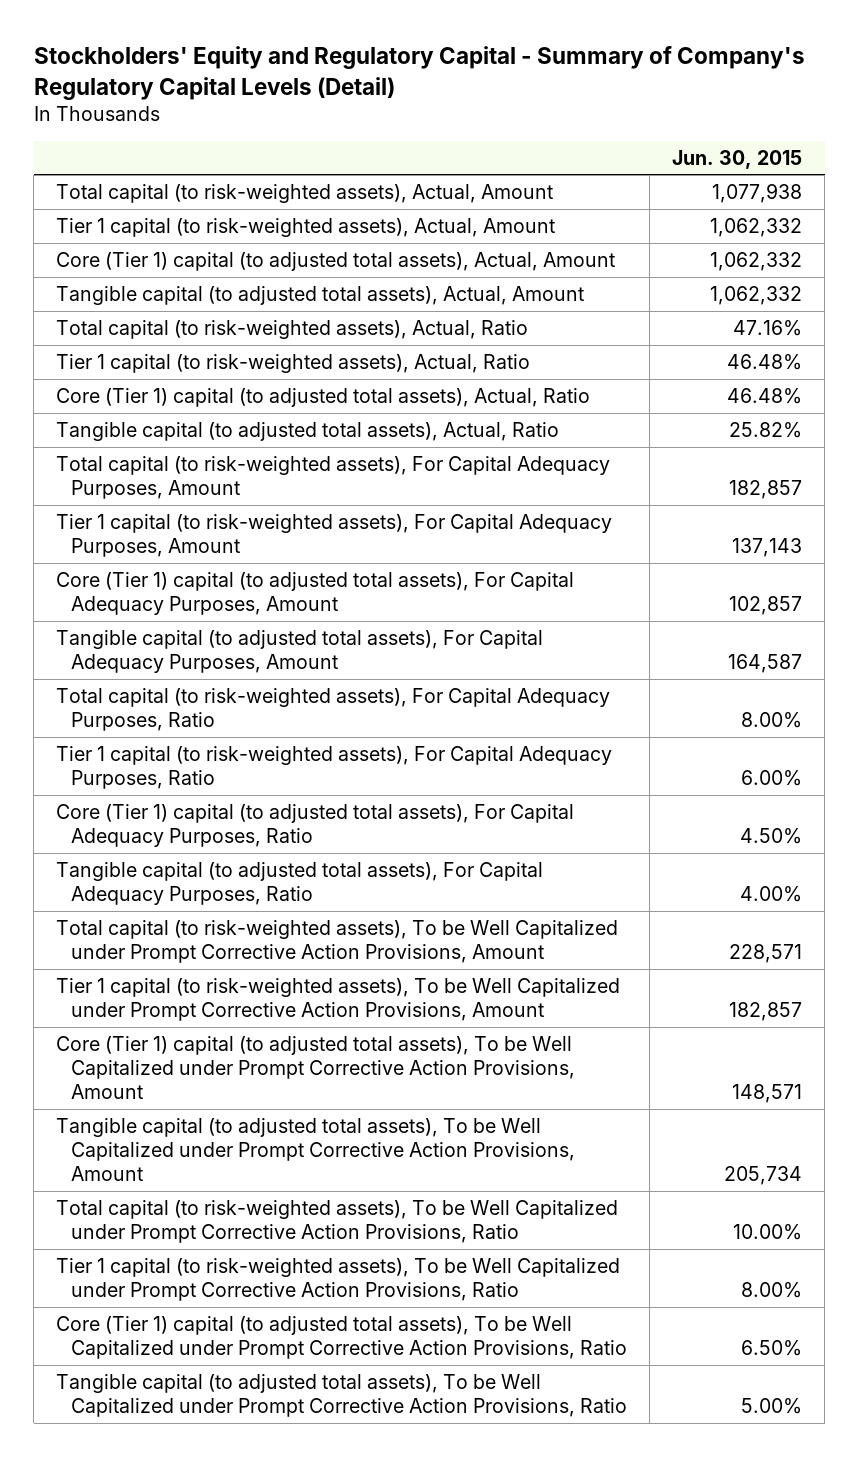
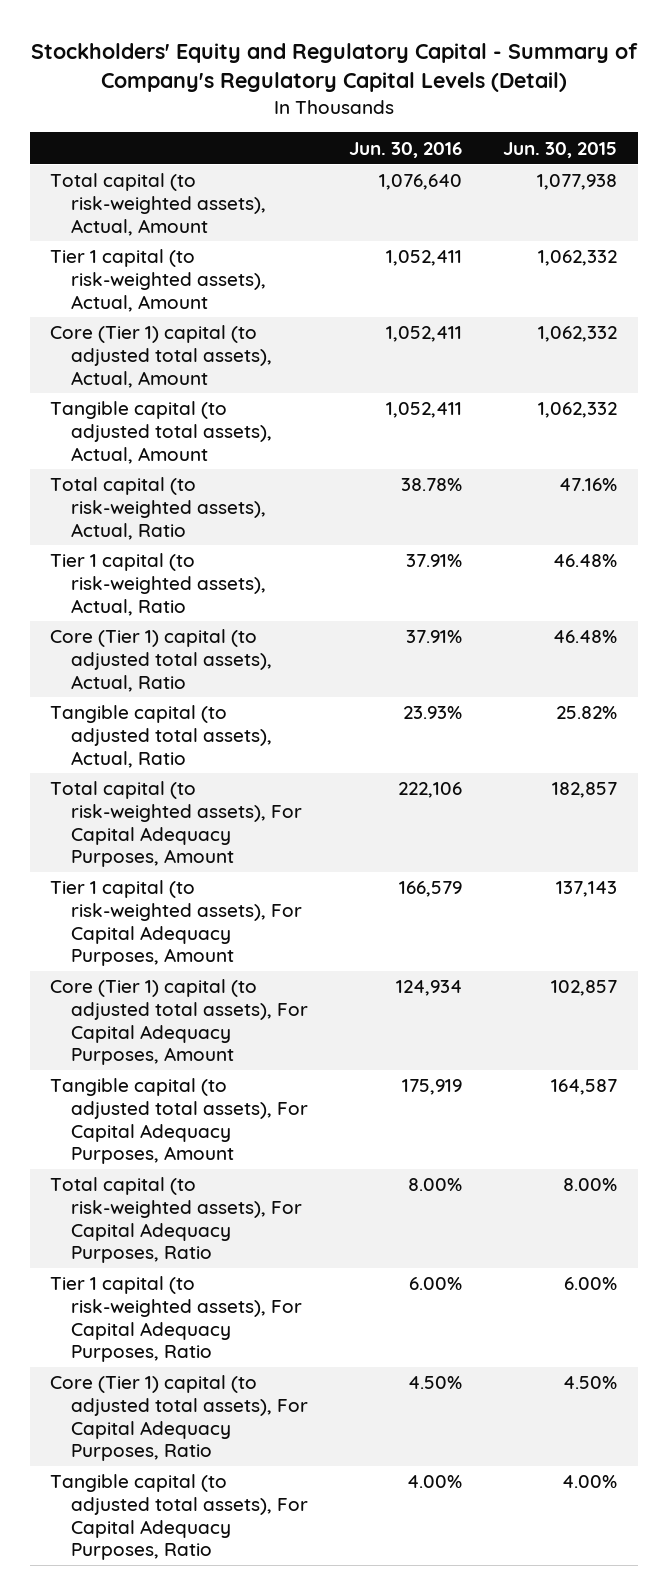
- | Jun. 30, 2015
+ | Jun. 30, 2016 | Jun. 30, 2015
- Total capital (to risk-weighted assets), To be Well Capitalized under Prompt Corrective Action Provisions, Amount | 228,571
- Tier 1 capital (to risk-weighted assets), To be Well Capitalized under Prompt Corrective Action Provisions, Amount | 182,857
- Core (Tier 1) capital (to adjusted total assets), To be Well Capitalized under Prompt Corrective Action Provisions, Amount | 148,571
- Tangible capital (to adjusted total assets), To be Well Capitalized under Prompt Corrective Action Provisions, Amount | 205,734
- Total capital (to risk-weighted assets), To be Well Capitalized under Prompt Corrective Action Provisions, Ratio | 10.00%
- Tier 1 capital (to risk-weighted assets), To be Well Capitalized under Prompt Corrective Action Provisions, Ratio | 8.00%
- Core (Tier 1) capital (to adjusted total assets), To be Well Capitalized under Prompt Corrective Action Provisions, Ratio | 6.50%
- Tangible capital (to adjusted total assets), To be Well Capitalized under Prompt Corrective Action Provisions, Ratio | 5.00%

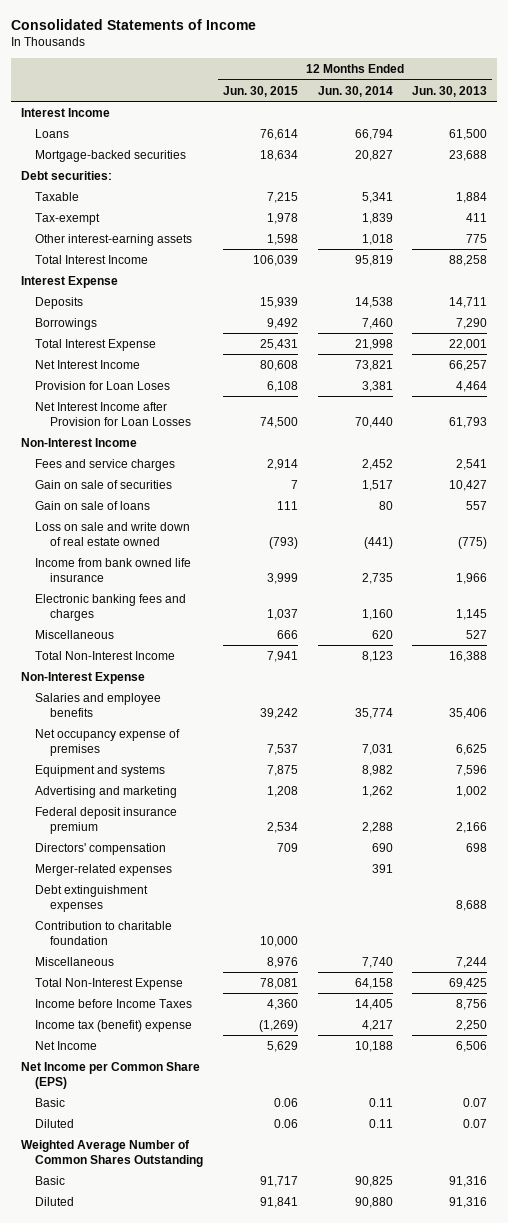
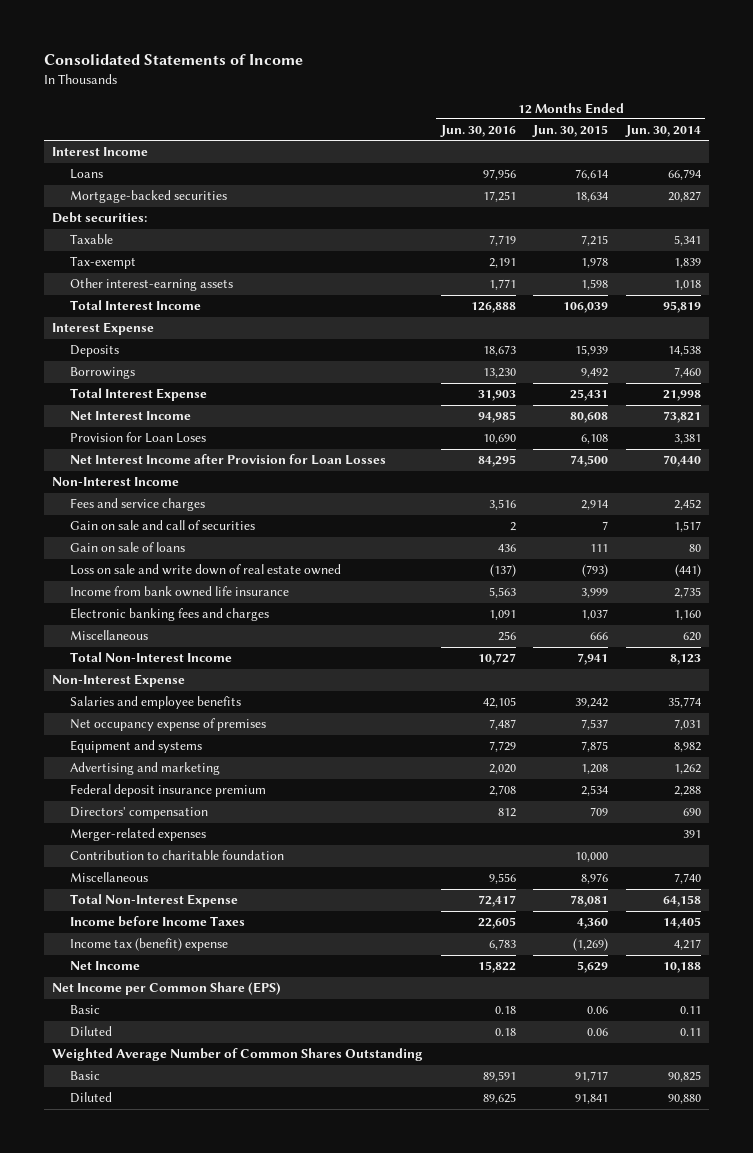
- | 12 Months Ended Jun. 30, 2015 | 12 Months Ended Jun. 30, 2014 | 12 Months Ended Jun. 30, 2013
+ | 12 Months Ended Jun. 30, 2016 | 12 Months Ended Jun. 30, 2015 | 12 Months Ended Jun. 30, 2014
- Gain on sale of securities | 7 | 1,517 | 10,427
+ Gain on sale and call of securities | 2 | 7 | 1,517
- Debt extinguishment expenses | | | 8,688

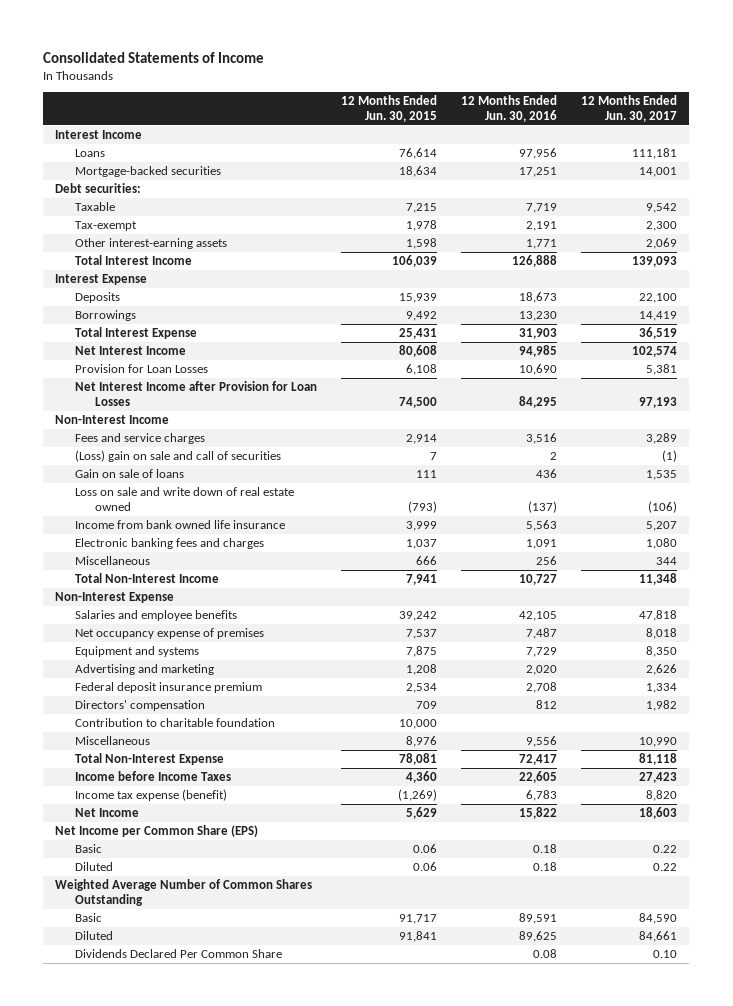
- | 12 Months Ended Jun. 30, 2016 | 12 Months Ended Jun. 30, 2015 | 12 Months Ended Jun. 30, 2014
+ | 12 Months Ended Jun. 30, 2015 | 12 Months Ended Jun. 30, 2016 | 12 Months Ended Jun. 30, 2017
- Provision for Loan Loses | 10,690 | 6,108 | 3,381
+ Provision for Loan Losses | 6,108 | 10,690 | 5,381
- Gain on sale and call of securities | 2 | 7 | 1,517
+ (Loss) gain on sale and call of securities | 7 | 2 | (1)
- Merger-related expenses | | | 391
- Income tax (benefit) expense | 6,783 | (1,269) | 4,217
+ Income tax expense (benefit) | (1,269) | 6,783 | 8,820
+ Dividends Declared Per Common Share | | 0.08 | 0.10

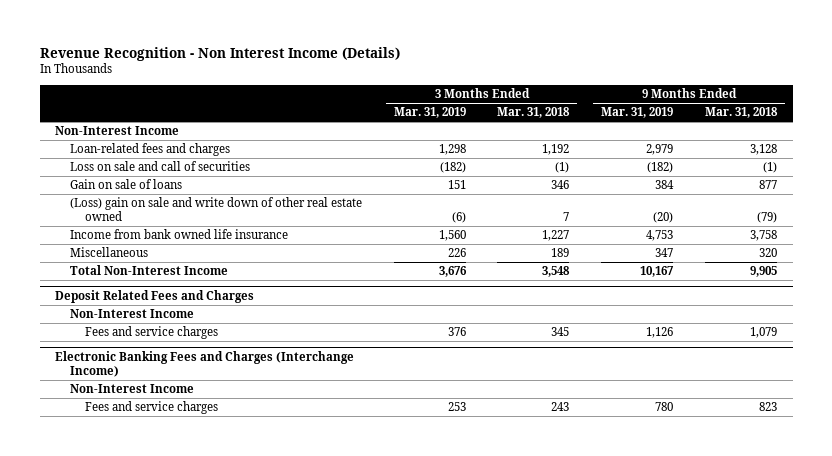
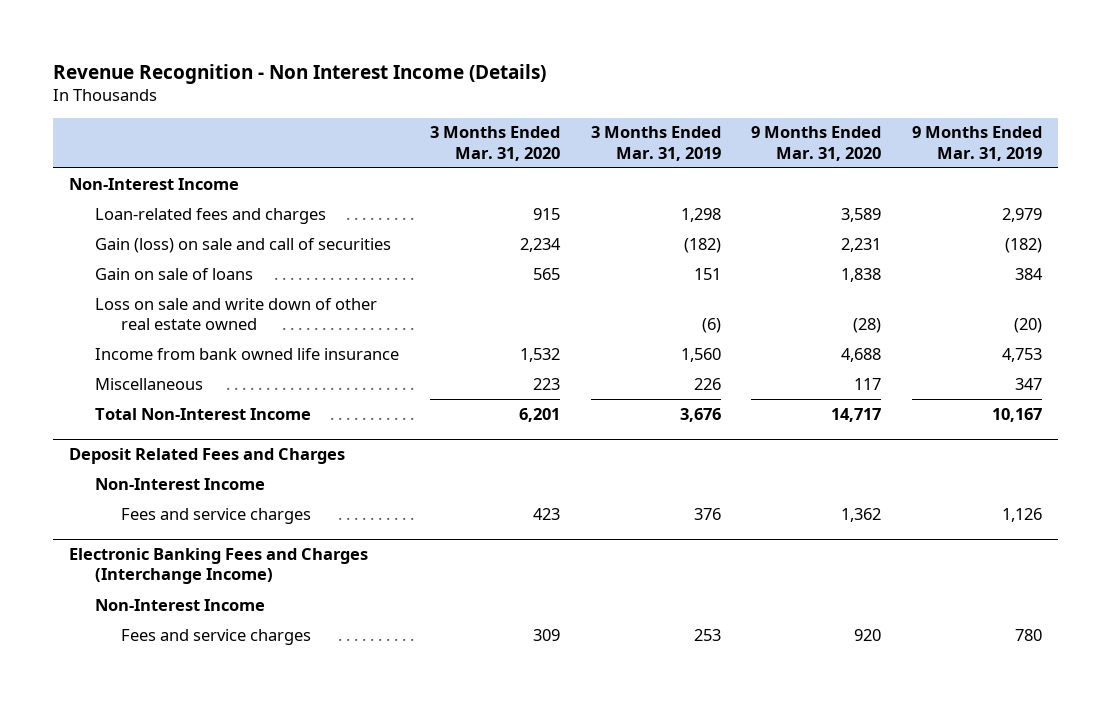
- | 3 Months Ended Mar. 31, 2019 | 3 Months Ended Mar. 31, 2018 | 9 Months Ended Mar. 31, 2019 | 9 Months Ended Mar. 31, 2018
+ | 3 Months Ended Mar. 31, 2020 | 3 Months Ended Mar. 31, 2019 | 9 Months Ended Mar. 31, 2020 | 9 Months Ended Mar. 31, 2019
- Loss on sale and call of securities | (182) | (1) | (182) | (1)
+ Gain (loss) on sale and call of securities | 2,234 | (182) | 2,231 | (182)
- (Loss) gain on sale and write down of other real estate owned | (6) | 7 | (20) | (79)
+ Loss on sale and write down of other real estate owned | | (6) | (28) | (20)

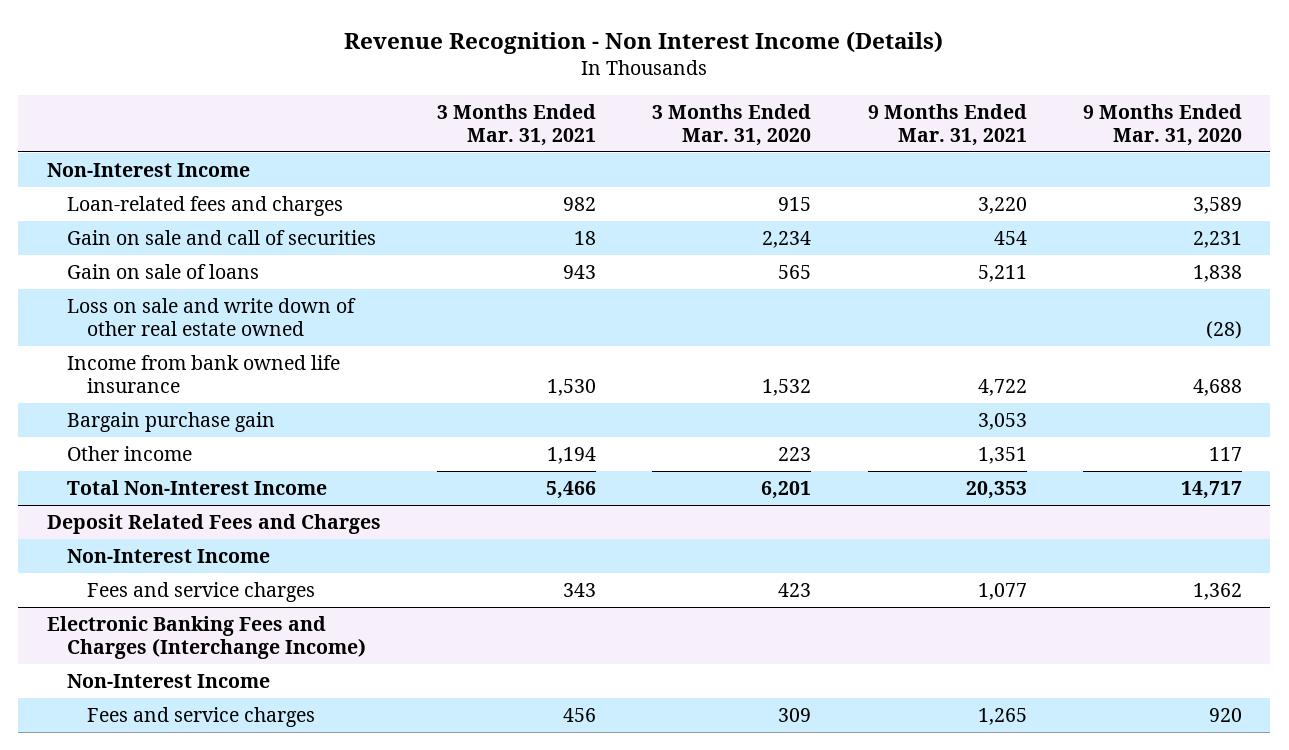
- | 3 Months Ended Mar. 31, 2020 | 3 Months Ended Mar. 31, 2019 | 9 Months Ended Mar. 31, 2020 | 9 Months Ended Mar. 31, 2019
+ | 3 Months Ended Mar. 31, 2021 | 3 Months Ended Mar. 31, 2020 | 9 Months Ended Mar. 31, 2021 | 9 Months Ended Mar. 31, 2020
- Gain (loss) on sale and call of securities | 2,234 | (182) | 2,231 | (182)
+ Gain on sale and call of securities | 18 | 2,234 | 454 | 2,231
- Miscellaneous | 223 | 226 | 117 | 347
+ Bargain purchase gain | | | 3,053 |
+ Other income | 1,194 | 223 | 1,351 | 117

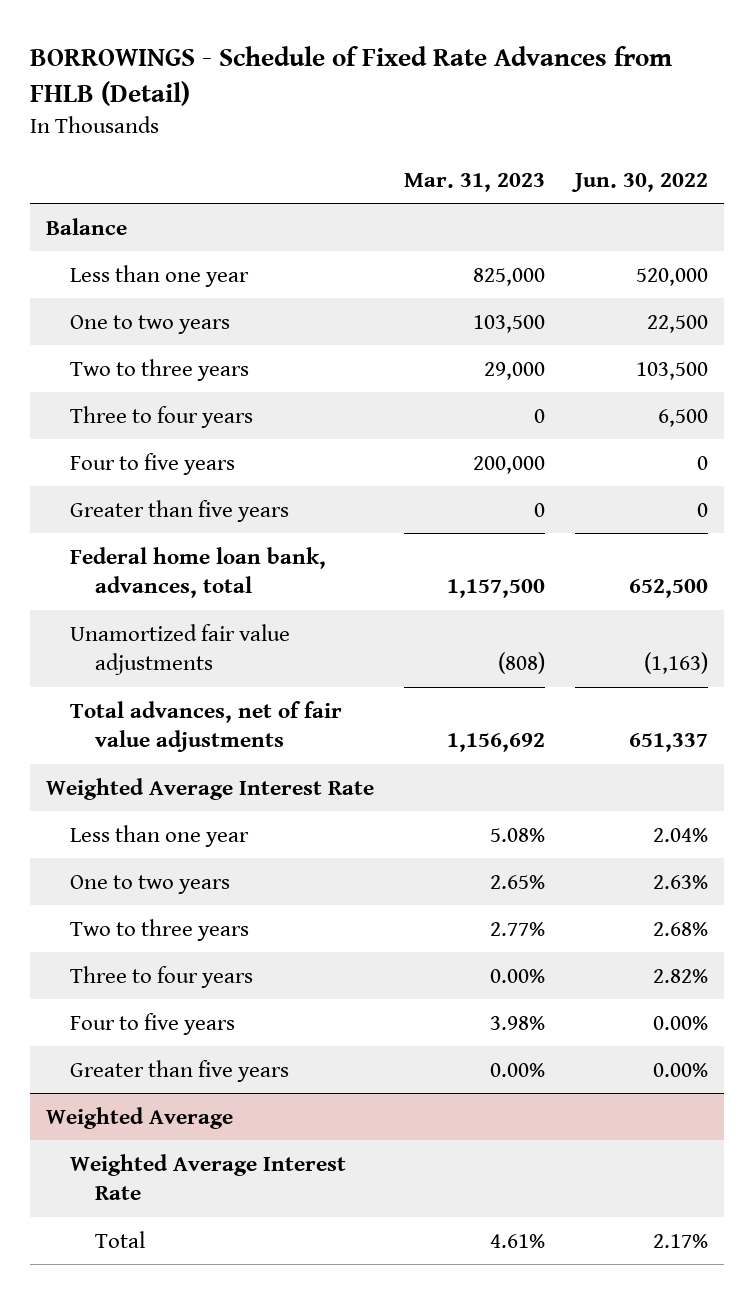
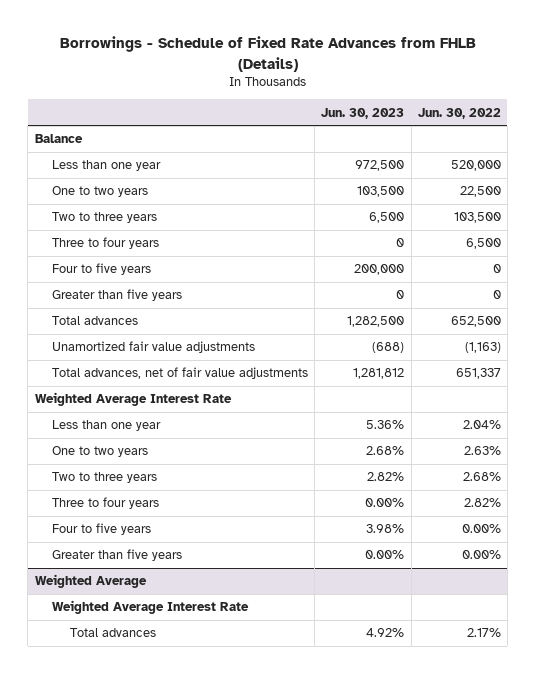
- BORROWINGS - Schedule of Fixed Rate Advances from FHLB (Detail)
+ Borrowings - Schedule of Fixed Rate Advances from FHLB (Details)
- | Mar. 31, 2023 | Jun. 30, 2022
+ | Jun. 30, 2023 | Jun. 30, 2022
- Federal home loan bank, advances, total | 1,157,500 | 652,500
+ Total advances | 1,282,500 | 652,500
@ Weighted Average
- Total | 4.61% | 2.17%
+ Total advances | 4.92% | 2.17%

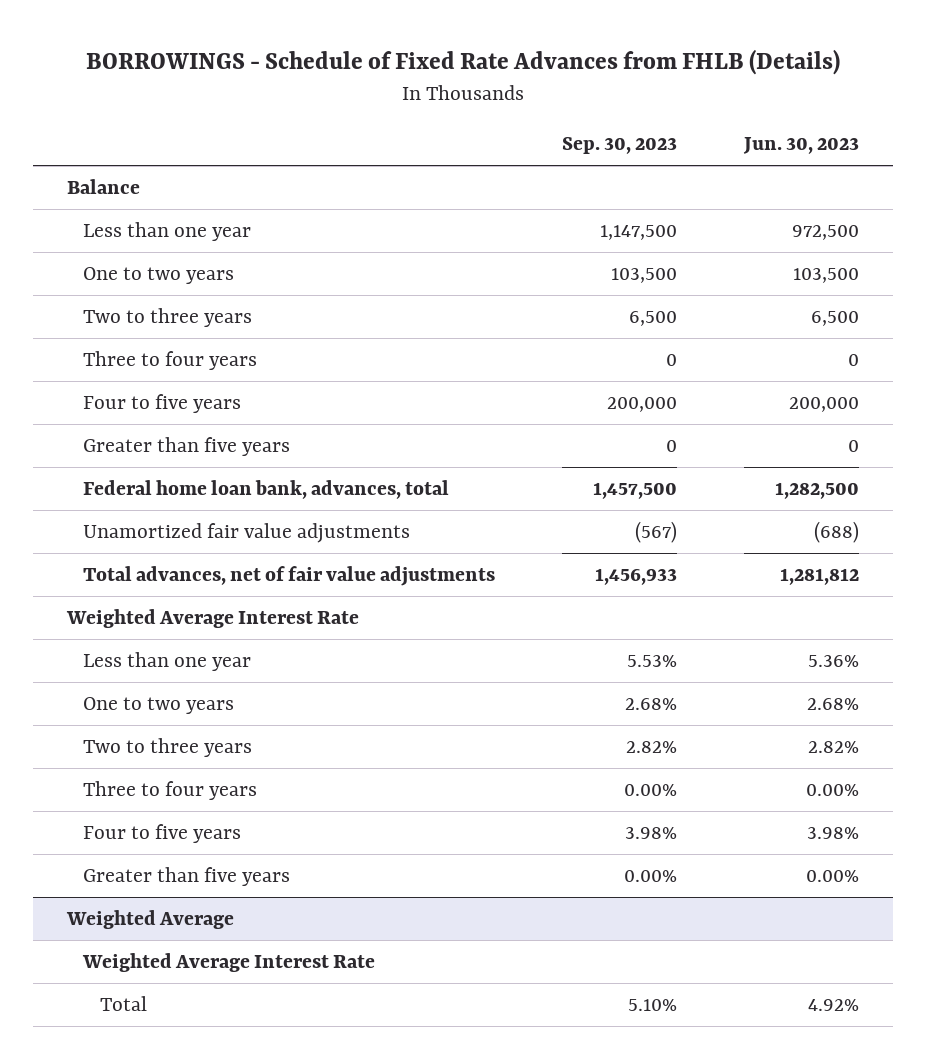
- Borrowings - Schedule of Fixed Rate Advances from FHLB (Details)
+ BORROWINGS - Schedule of Fixed Rate Advances from FHLB (Details)
- | Jun. 30, 2023 | Jun. 30, 2022
+ | Sep. 30, 2023 | Jun. 30, 2023
- Total advances | 1,282,500 | 652,500
+ Federal home loan bank, advances, total | 1,457,500 | 1,282,500
@ Weighted Average
- Total advances | 4.92% | 2.17%
+ Total | 5.10% | 4.92%

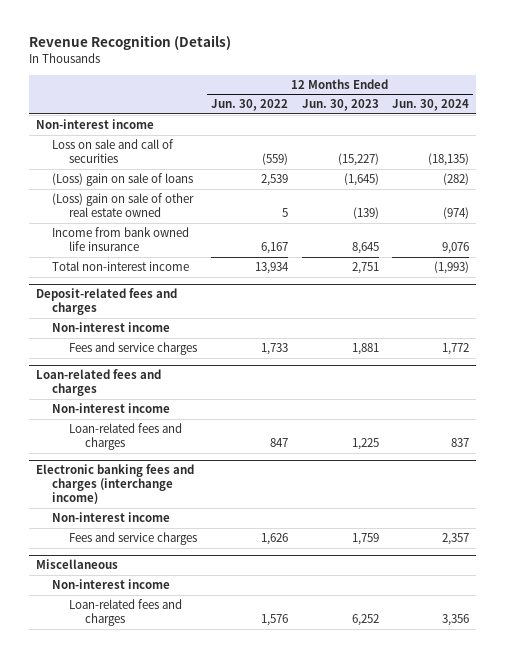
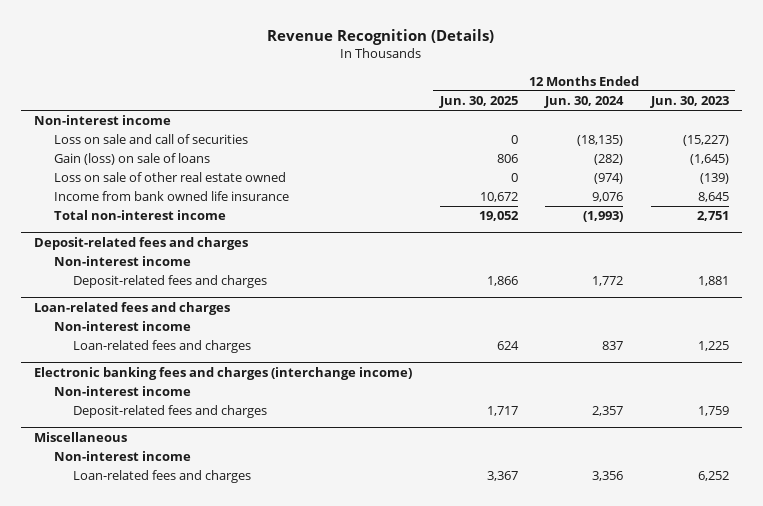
- | 12 Months Ended Jun. 30, 2022 | 12 Months Ended Jun. 30, 2023 | 12 Months Ended Jun. 30, 2024
+ | 12 Months Ended Jun. 30, 2025 | 12 Months Ended Jun. 30, 2024 | 12 Months Ended Jun. 30, 2023
- (Loss) gain on sale of loans | 2,539 | (1,645) | (282)
- (Loss) gain on sale of other real estate owned | 5 | (139) | (974)
+ Gain (loss) on sale of loans | 806 | (282) | (1,645)
+ Loss on sale of other real estate owned | 0 | (974) | (139)
@ Deposit-related fees and charges
- Fees and service charges | 1,733 | 1,881 | 1,772
+ Deposit-related fees and charges | 1,866 | 1,772 | 1,881
@ Electronic banking fees and charges (interchange income)
- Fees and service charges | 1,626 | 1,759 | 2,357
+ Deposit-related fees and charges | 1,717 | 2,357 | 1,759

